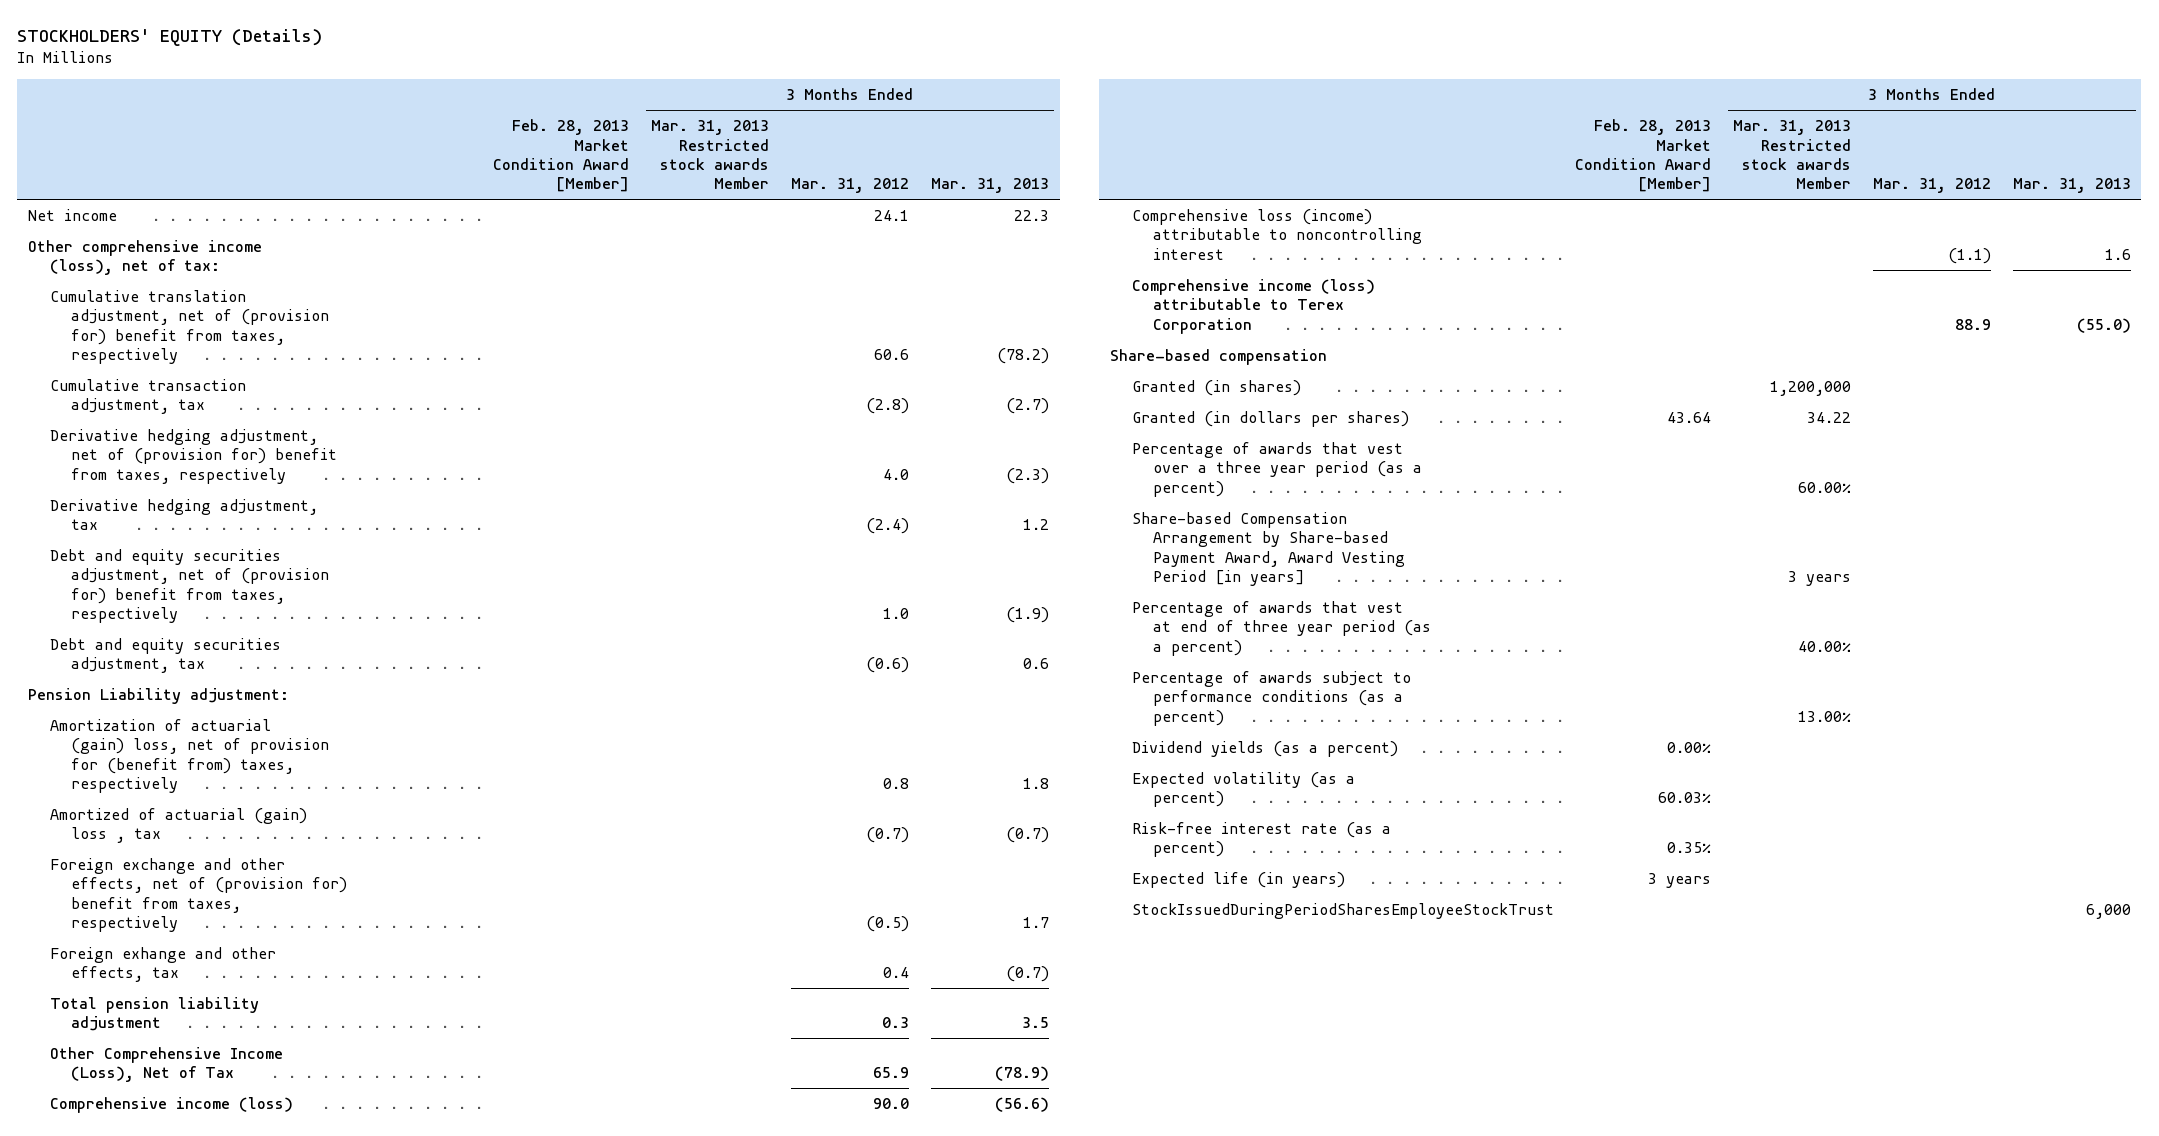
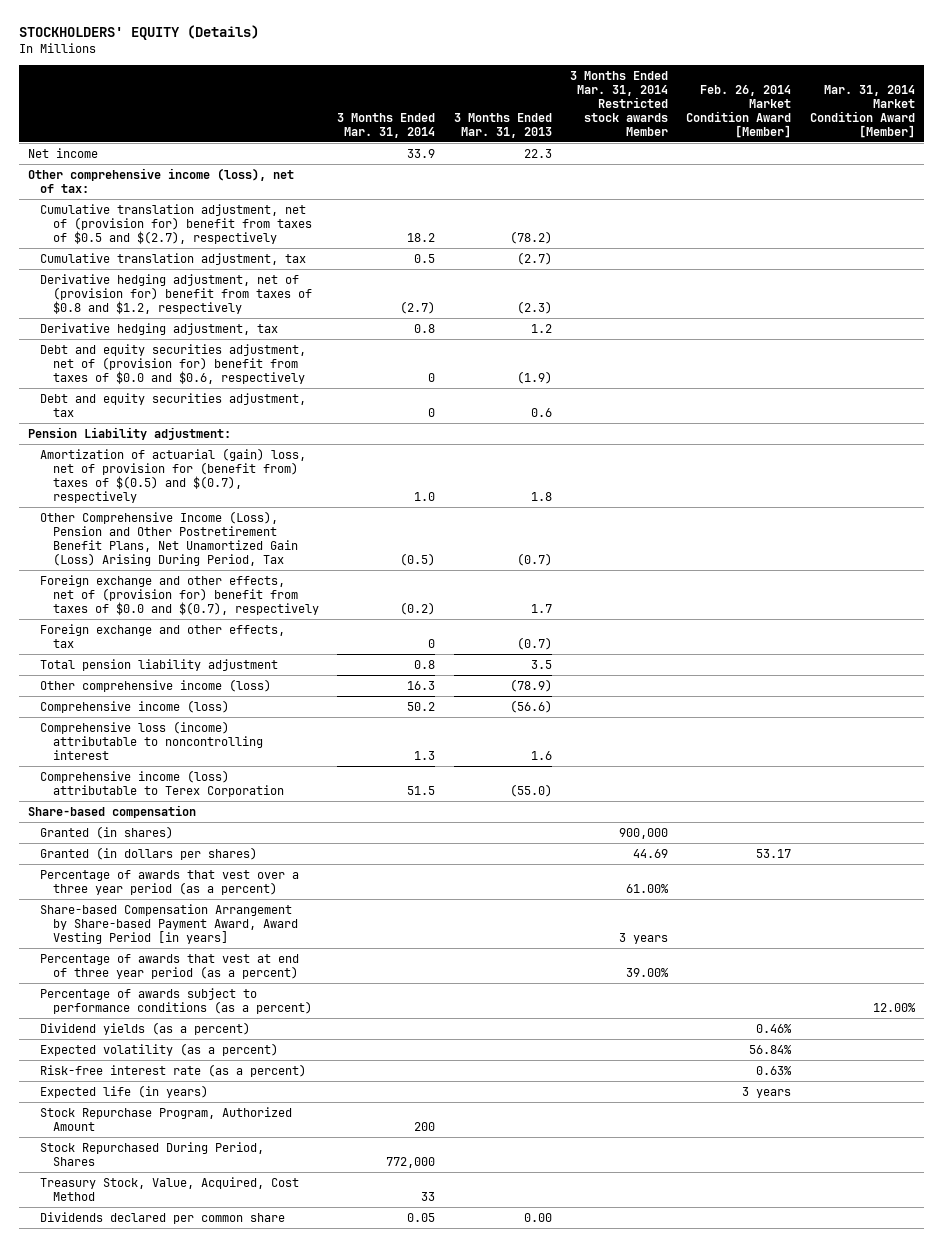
- | Feb. 28, 2013 Market Condition Award [Member] | 3 Months Ended Mar. 31, 2013 Restricted stock awards Member | 3 Months Ended Mar. 31, 2012 | 3 Months Ended Mar. 31, 2013
+ | 3 Months Ended Mar. 31, 2014 | 3 Months Ended Mar. 31, 2013 | 3 Months Ended Mar. 31, 2014 Restricted stock awards Member | Feb. 26, 2014 Market Condition Award [Member] | Mar. 31, 2014 Market Condition Award [Member]
- Cumulative translation adjustment, net of (provision for) benefit from taxes, respectively | | | 60.6 | (78.2)
- Cumulative transaction adjustment, tax | | | (2.8) | (2.7)
- Derivative hedging adjustment, net of (provision for) benefit from taxes, respectively | | | 4.0 | (2.3)
+ Cumulative translation adjustment, net of (provision for) benefit from taxes of $0.5 and $(2.7), respectively | 18.2 | (78.2) | | |
+ Cumulative translation adjustment, tax | 0.5 | (2.7) | | |
+ Derivative hedging adjustment, net of (provision for) benefit from taxes of $0.8 and $1.2, respectively | (2.7) | (2.3) | | |
- Debt and equity securities adjustment, net of (provision for) benefit from taxes, respectively | | | 1.0 | (1.9)
+ Debt and equity securities adjustment, net of (provision for) benefit from taxes of $0.0 and $0.6, respectively | 0 | (1.9) | | |
- Amortization of actuarial (gain) loss, net of provision for (benefit from) taxes, respectively | | | 0.8 | 1.8
- Amortized of actuarial (gain) loss , tax | | | (0.7) | (0.7)
- Foreign exchange and other effects, net of (provision for) benefit from taxes, respectively | | | (0.5) | 1.7
- Foreign exhange and other effects, tax | | | 0.4 | (0.7)
+ Amortization of actuarial (gain) loss, net of provision for (benefit from) taxes of $(0.5) and $(0.7), respectively | 1.0 | 1.8 | | |
+ Other Comprehensive Income (Loss), Pension and Other Postretirement Benefit Plans, Net Unamortized Gain (Loss) Arising During Period, Tax | (0.5) | (0.7) | | |
+ Foreign exchange and other effects, net of (provision for) benefit from taxes of $0.0 and $(0.7), respectively | (0.2) | 1.7 | | |
+ Foreign exchange and other effects, tax | 0 | (0.7) | | |
- Other Comprehensive Income (Loss), Net of Tax | | | 65.9 | (78.9)
+ Other comprehensive income (loss) | 16.3 | (78.9) | | |
- StockIssuedDuringPeriodSharesEmployeeStockTrust | | | | 6,000
+ Stock Repurchase Program, Authorized Amount | 200 | | | |
+ Stock Repurchased During Period, Shares | 772,000 | | | |
+ Treasury Stock, Value, Acquired, Cost Method | 33 | | | |
+ Dividends declared per common share | 0.05 | 0.00 | | |

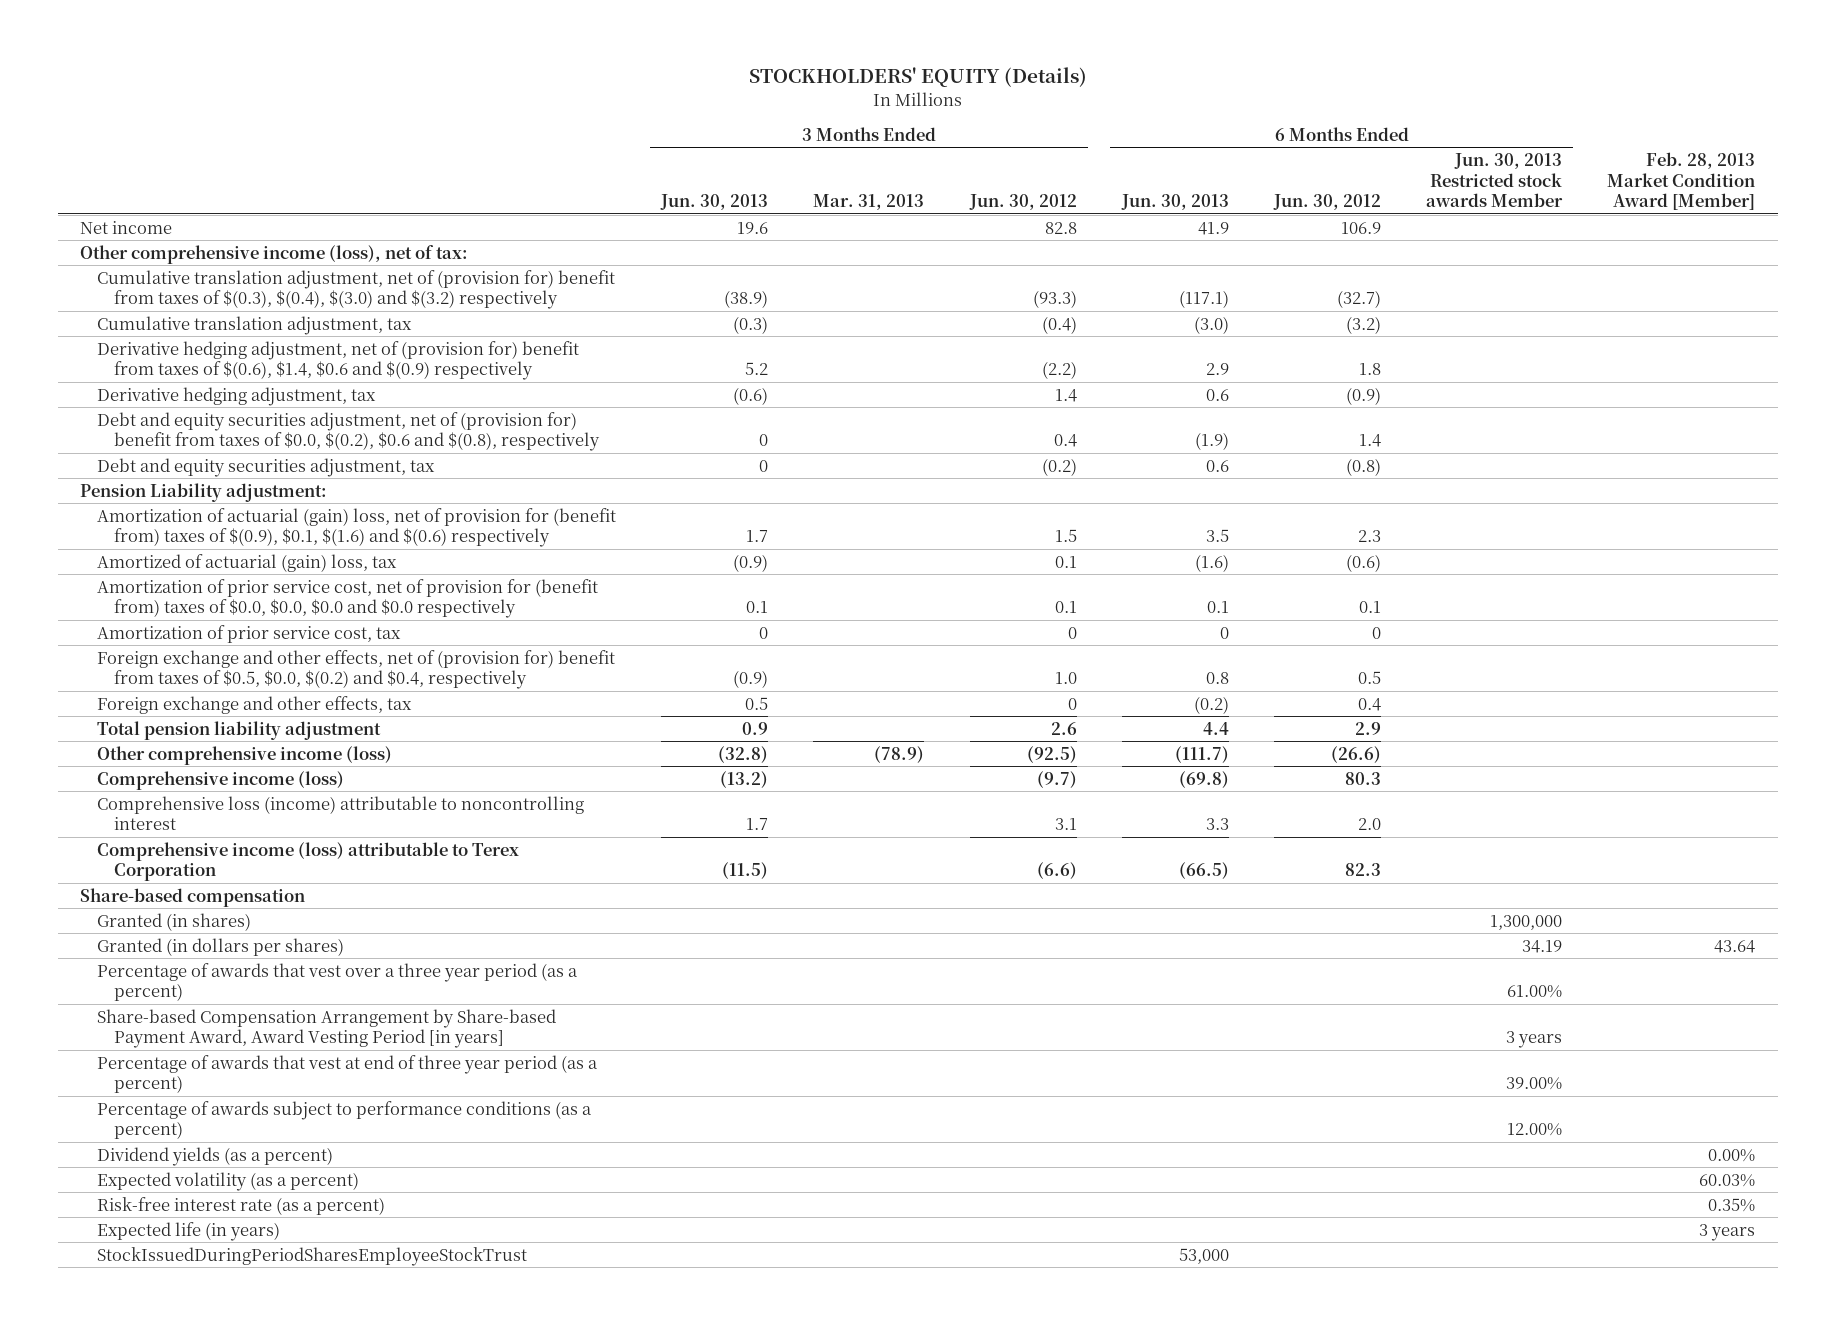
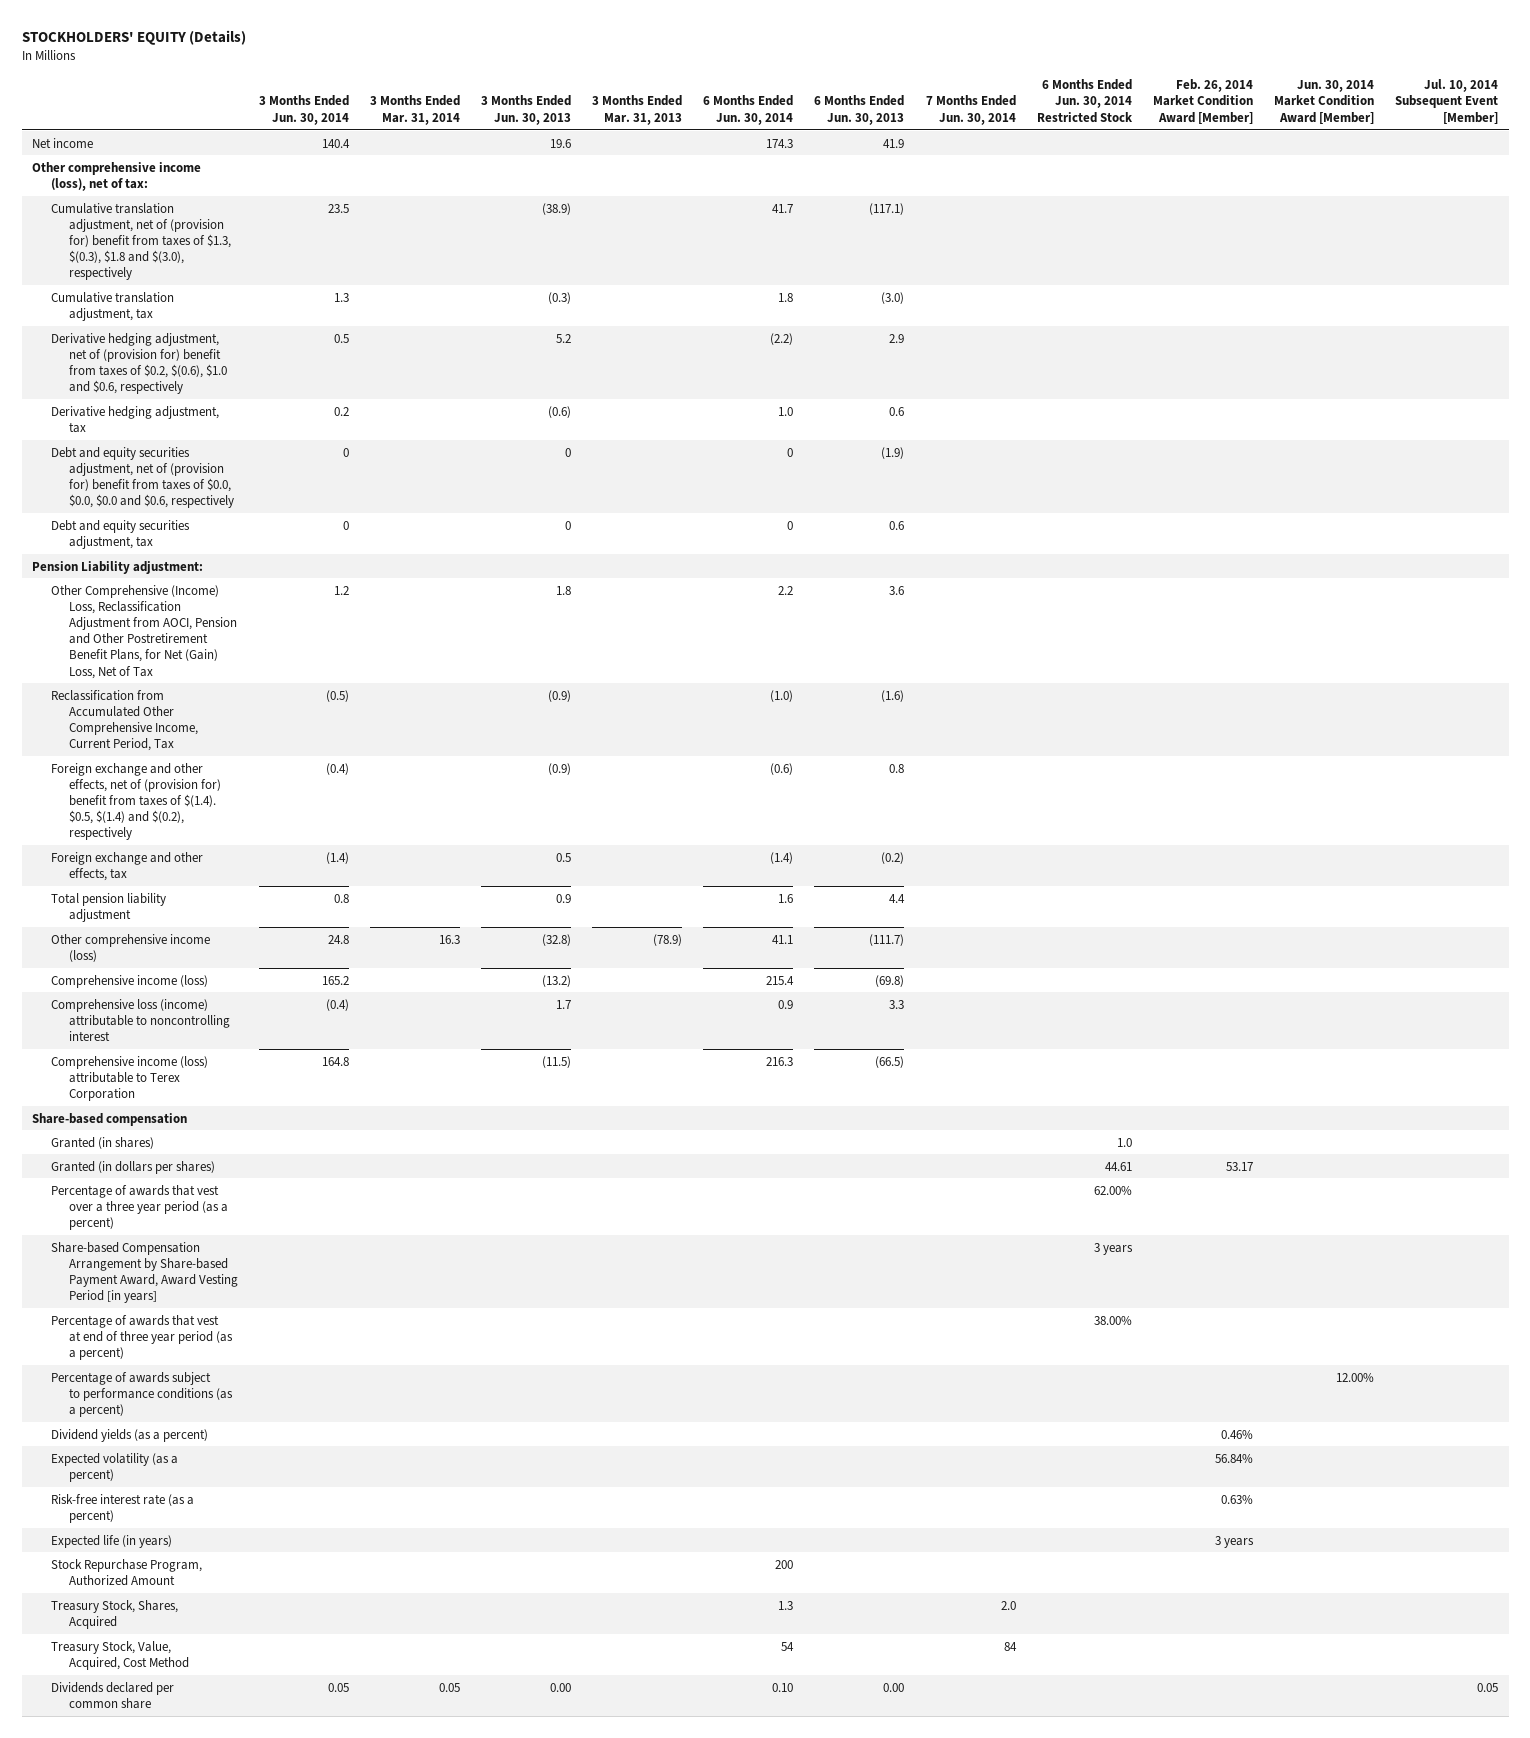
- | 3 Months Ended Jun. 30, 2013 | 3 Months Ended Mar. 31, 2013 | 3 Months Ended Jun. 30, 2012 | 6 Months Ended Jun. 30, 2013 | 6 Months Ended Jun. 30, 2012 | 6 Months Ended Jun. 30, 2013 Restricted stock awards Member | Feb. 28, 2013 Market Condition Award [Member]
+ | 3 Months Ended Jun. 30, 2014 | 3 Months Ended Mar. 31, 2014 | 3 Months Ended Jun. 30, 2013 | 3 Months Ended Mar. 31, 2013 | 6 Months Ended Jun. 30, 2014 | 6 Months Ended Jun. 30, 2013 | 7 Months Ended Jun. 30, 2014 | 6 Months Ended Jun. 30, 2014 Restricted Stock | Feb. 26, 2014 Market Condition Award [Member] | Jun. 30, 2014 Market Condition Award [Member] | Jul. 10, 2014 Subsequent Event [Member]
- Cumulative translation adjustment, net of (provision for) benefit from taxes of $(0.3), $(0.4), $(3.0) and $(3.2) respectively | (38.9) | | (93.3) | (117.1) | (32.7) | |
+ Cumulative translation adjustment, net of (provision for) benefit from taxes of $1.3, $(0.3), $1.8 and $(3.0), respectively | 23.5 | | (38.9) | | 41.7 | (117.1) | | | | |
- Derivative hedging adjustment, net of (provision for) benefit from taxes of $(0.6), $1.4, $0.6 and $(0.9) respectively | 5.2 | | (2.2) | 2.9 | 1.8 | |
+ Derivative hedging adjustment, net of (provision for) benefit from taxes of $0.2, $(0.6), $1.0 and $0.6, respectively | 0.5 | | 5.2 | | (2.2) | 2.9 | | | | |
- Debt and equity securities adjustment, net of (provision for) benefit from taxes of $0.0, $(0.2), $0.6 and $(0.8), respectively | 0 | | 0.4 | (1.9) | 1.4 | |
+ Debt and equity securities adjustment, net of (provision for) benefit from taxes of $0.0, $0.0, $0.0 and $0.6, respectively | 0 | | 0 | | 0 | (1.9) | | | | |
- Amortization of actuarial (gain) loss, net of provision for (benefit from) taxes of $(0.9), $0.1, $(1.6) and $(0.6) respectively | 1.7 | | 1.5 | 3.5 | 2.3 | |
- Amortized of actuarial (gain) loss, tax | (0.9) | | 0.1 | (1.6) | (0.6) | |
- Amortization of prior service cost, net of provision for (benefit from) taxes of $0.0, $0.0, $0.0 and $0.0 respectively | 0.1 | | 0.1 | 0.1 | 0.1 | |
- Amortization of prior service cost, tax | 0 | | 0 | 0 | 0 | |
- Foreign exchange and other effects, net of (provision for) benefit from taxes of $0.5, $0.0, $(0.2) and $0.4, respectively | (0.9) | | 1.0 | 0.8 | 0.5 | |
+ Other Comprehensive (Income) Loss, Reclassification Adjustment from AOCI, Pension and Other Postretirement Benefit Plans, for Net (Gain) Loss, Net of Tax | 1.2 | | 1.8 | | 2.2 | 3.6 | | | | |
+ Reclassification from Accumulated Other Comprehensive Income, Current Period, Tax | (0.5) | | (0.9) | | (1.0) | (1.6) | | | | |
+ Foreign exchange and other effects, net of (provision for) benefit from taxes of $(1.4). $0.5, $(1.4) and $(0.2), respectively | (0.4) | | (0.9) | | (0.6) | 0.8 | | | | |
- StockIssuedDuringPeriodSharesEmployeeStockTrust | | | | 53,000 | | |
+ Stock Repurchase Program, Authorized Amount | | | | | 200 | | | | | |
+ Treasury Stock, Shares, Acquired | | | | | 1.3 | | 2.0 | | | |
+ Treasury Stock, Value, Acquired, Cost Method | | | | | 54 | | 84 | | | |
+ Dividends declared per common share | 0.05 | 0.05 | 0.00 | | 0.10 | 0.00 | | | | | 0.05

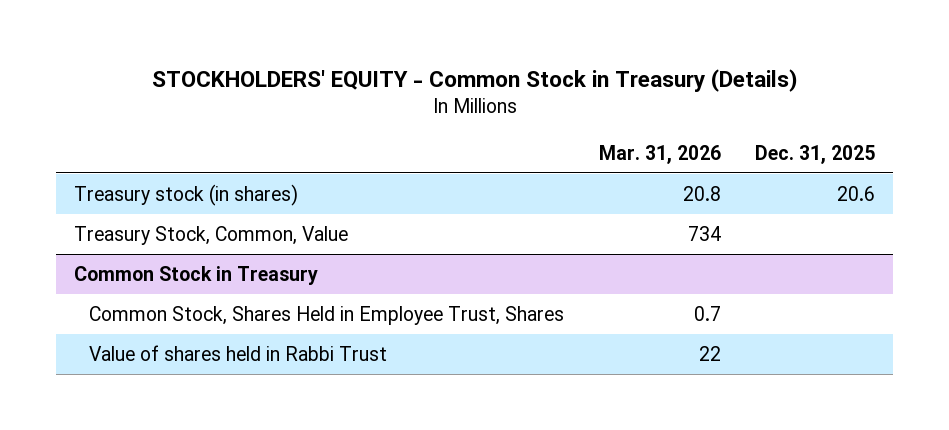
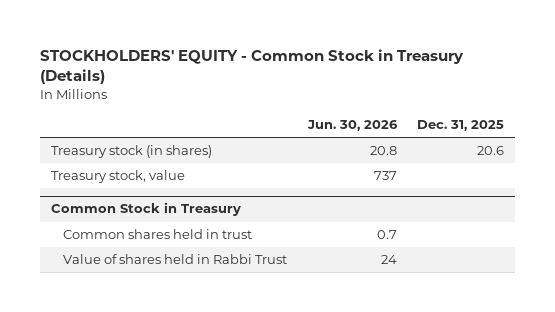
- | Mar. 31, 2026 | Dec. 31, 2025
+ | Jun. 30, 2026 | Dec. 31, 2025
- Treasury Stock, Common, Value | 734 |
+ Treasury stock, value | 737 |
@ Common Stock in Treasury
- Common Stock, Shares Held in Employee Trust, Shares | 0.7 |
+ Common shares held in trust | 0.7 |

